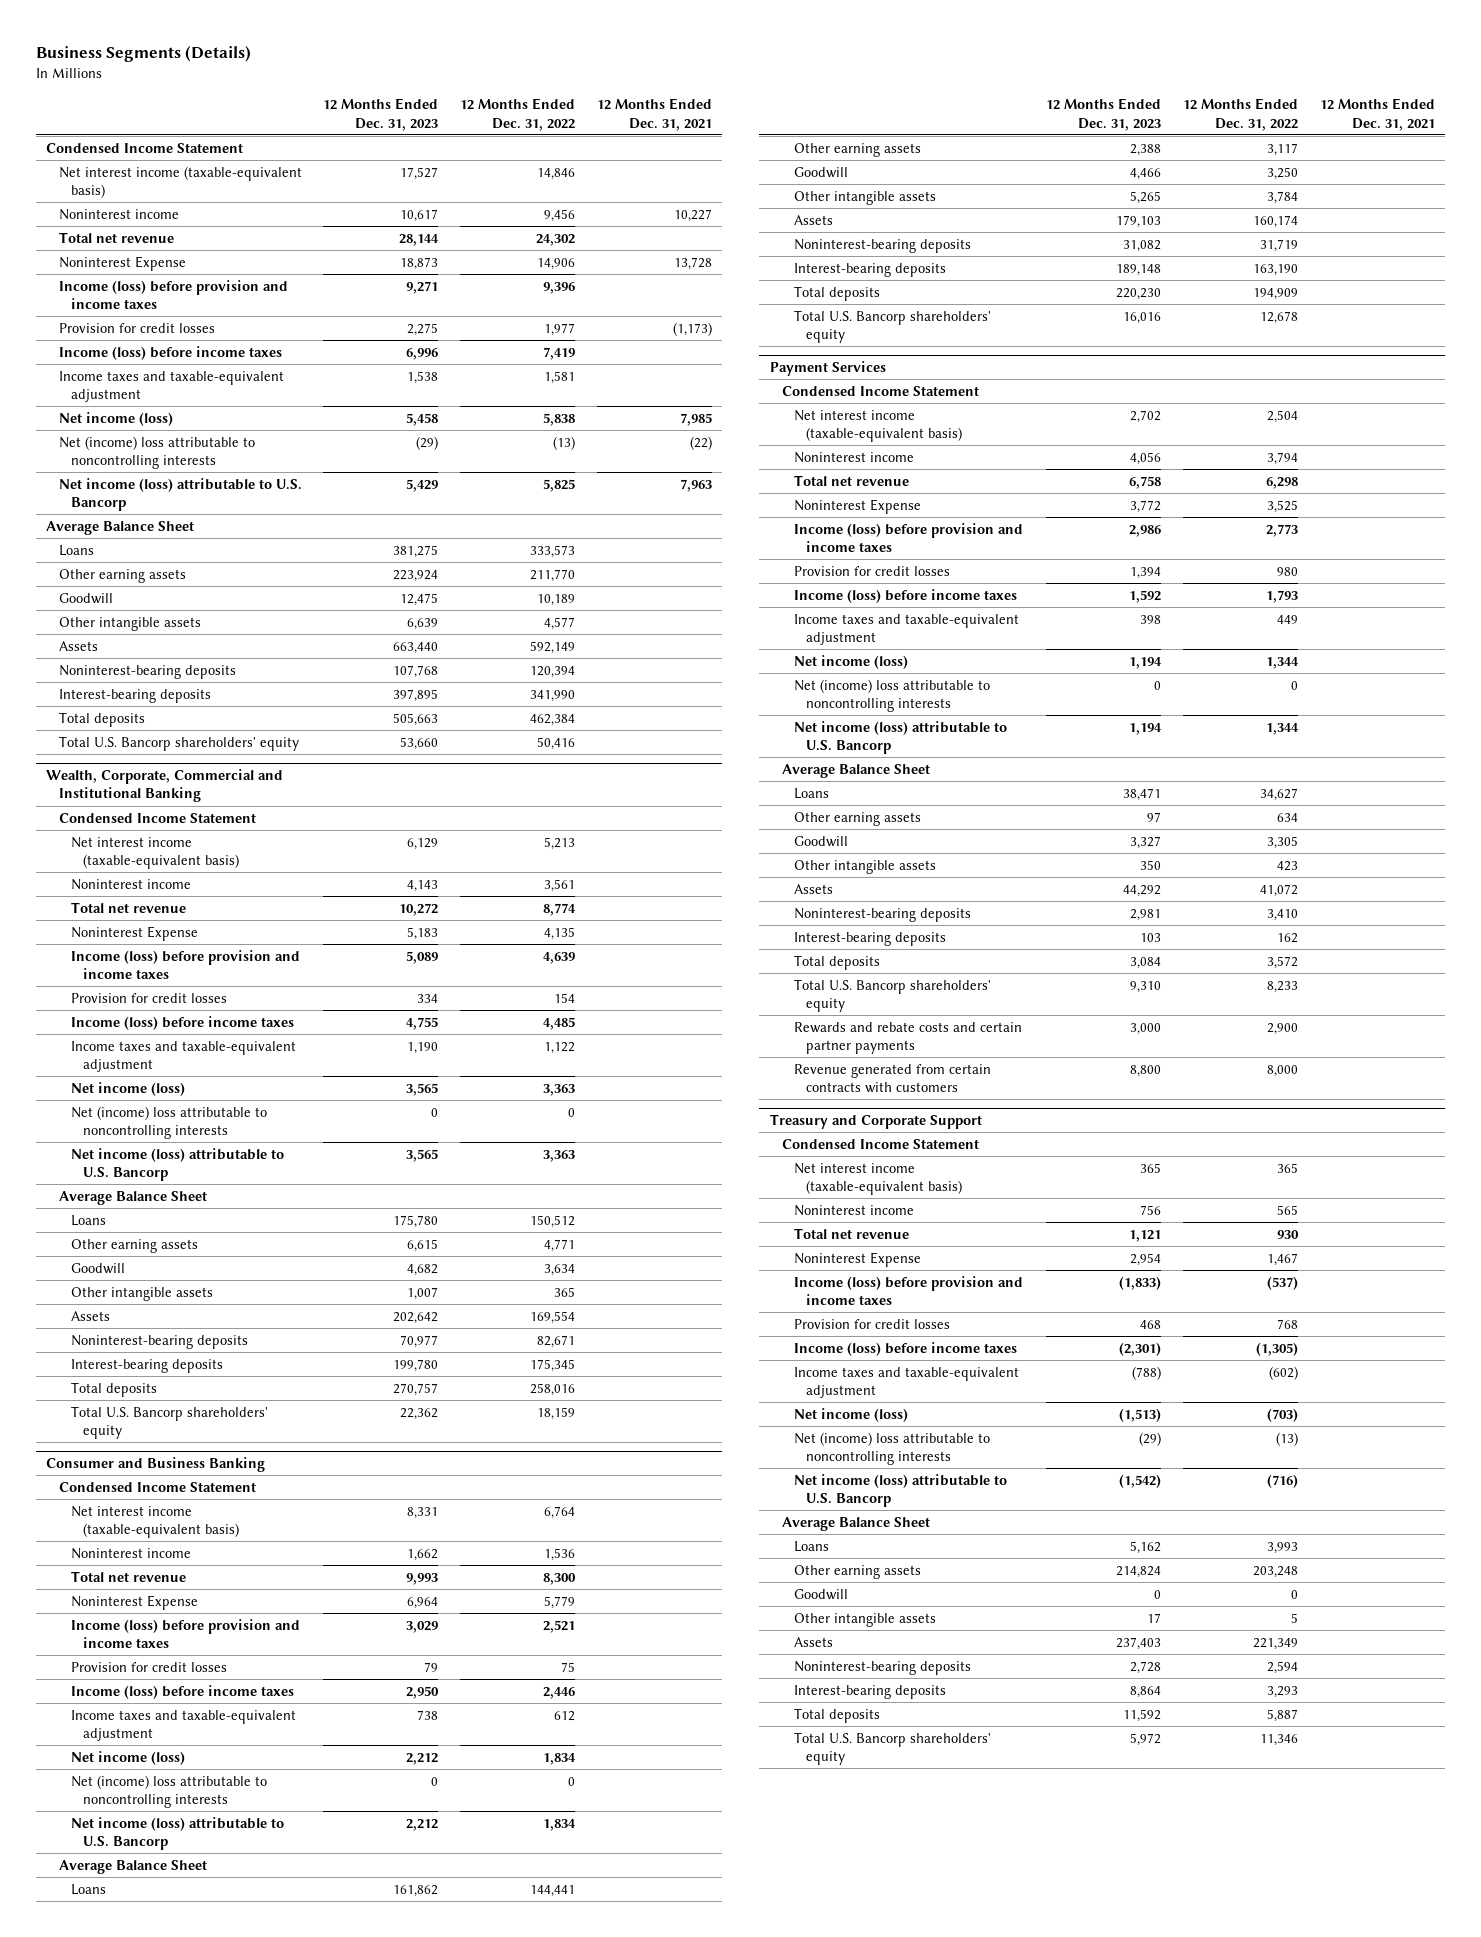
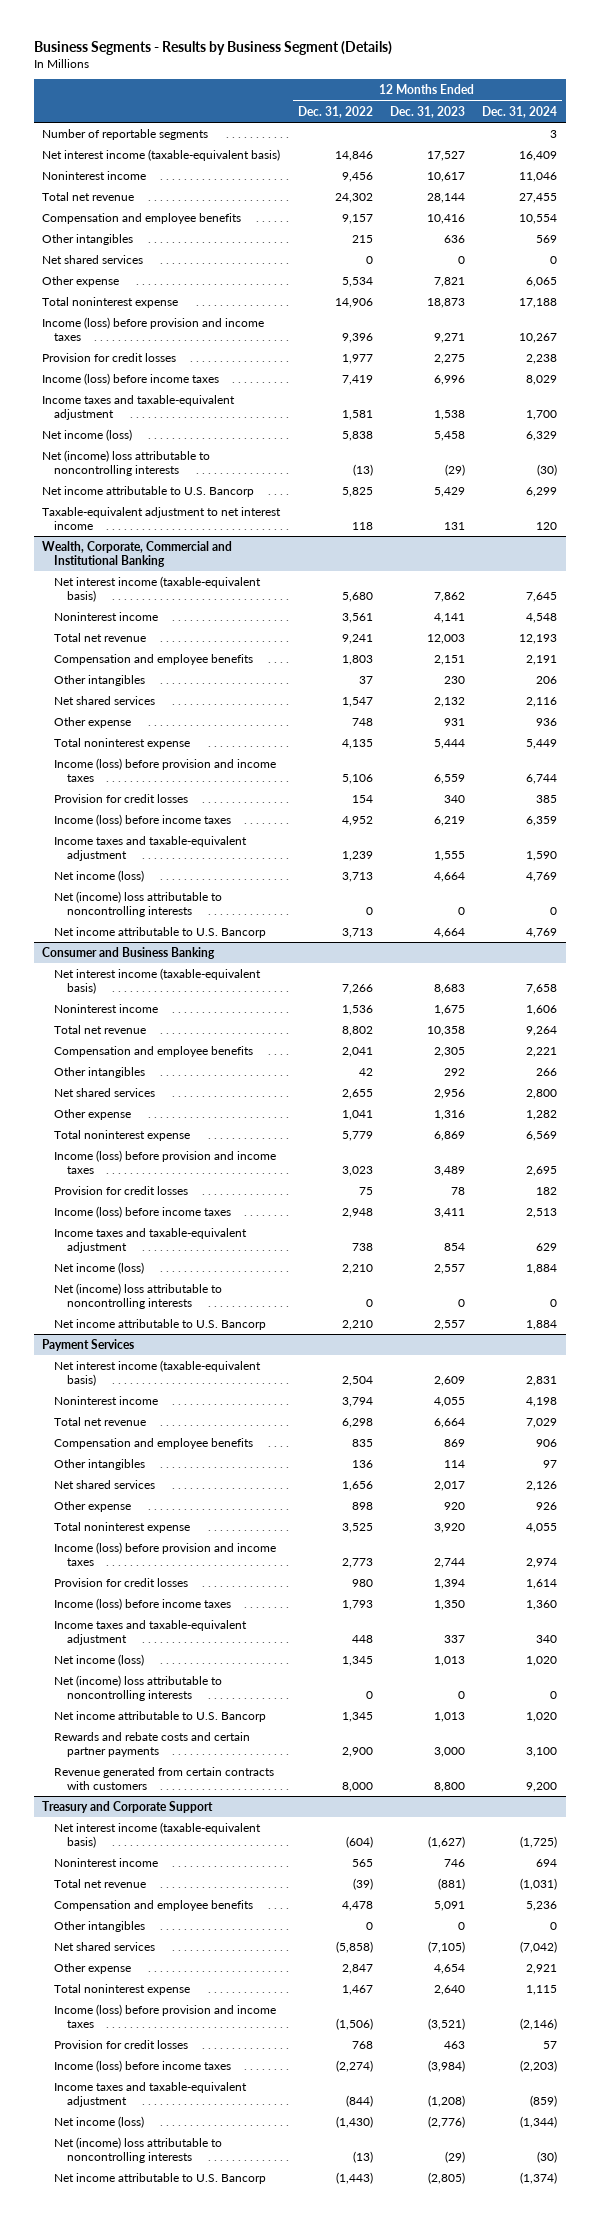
- Business Segments (Details)
+ Business Segments - Results by Business Segment (Details)
- | 12 Months Ended Dec. 31, 2023 | 12 Months Ended Dec. 31, 2022 | 12 Months Ended Dec. 31, 2021
+ | 12 Months Ended Dec. 31, 2022 | 12 Months Ended Dec. 31, 2023 | 12 Months Ended Dec. 31, 2024
- Condensed Income Statement
+ Number of reportable segments | | | 3
- Noninterest Expense | 18,873 | 14,906 | 13,728
+ Compensation and employee benefits | 9,157 | 10,416 | 10,554
+ Other intangibles | 215 | 636 | 569
+ Net shared services | 0 | 0 | 0
+ Other expense | 5,534 | 7,821 | 6,065
+ Total noninterest expense | 14,906 | 18,873 | 17,188
- Net income (loss) attributable to U.S. Bancorp | 5,429 | 5,825 | 7,963
- Average Balance Sheet
- Loans | 381,275 | 333,573 |
- Other earning assets | 223,924 | 211,770 |
- Goodwill | 12,475 | 10,189 |
- Other intangible assets | 6,639 | 4,577 |
- Assets | 663,440 | 592,149 |
- Noninterest-bearing deposits | 107,768 | 120,394 |
- Interest-bearing deposits | 397,895 | 341,990 |
- Total deposits | 505,663 | 462,384 |
- Total U.S. Bancorp shareholders' equity | 53,660 | 50,416 |
+ Net income attributable to U.S. Bancorp | 5,825 | 5,429 | 6,299
+ Taxable-equivalent adjustment to net interest income | 118 | 131 | 120
@ Wealth, Corporate, Commercial and Institutional Banking
- Condensed Income Statement
- Net interest income (taxable-equivalent basis) | 6,129 | 5,213 |
- Noninterest income | 4,143 | 3,561 |
- Total net revenue | 10,272 | 8,774 |
- Noninterest Expense | 5,183 | 4,135 |
- Income (loss) before provision and income taxes | 5,089 | 4,639 |
- Provision for credit losses | 334 | 154 |
- Income (loss) before income taxes | 4,755 | 4,485 |
- Income taxes and taxable-equivalent adjustment | 1,190 | 1,122 |
- Net income (loss) | 3,565 | 3,363 |
+ Net interest income (taxable-equivalent basis) | 5,680 | 7,862 | 7,645
+ Noninterest income | 3,561 | 4,141 | 4,548
+ Total net revenue | 9,241 | 12,003 | 12,193
+ Compensation and employee benefits | 1,803 | 2,151 | 2,191
+ Other intangibles | 37 | 230 | 206
+ Net shared services | 1,547 | 2,132 | 2,116
+ Other expense | 748 | 931 | 936
+ Total noninterest expense | 4,135 | 5,444 | 5,449
+ Income (loss) before provision and income taxes | 5,106 | 6,559 | 6,744
+ Provision for credit losses | 154 | 340 | 385
+ Income (loss) before income taxes | 4,952 | 6,219 | 6,359
+ Income taxes and taxable-equivalent adjustment | 1,239 | 1,555 | 1,590
+ Net income (loss) | 3,713 | 4,664 | 4,769
- Net income (loss) attributable to U.S. Bancorp | 3,565 | 3,363 |
- Average Balance Sheet
- Loans | 175,780 | 150,512 |
- Other earning assets | 6,615 | 4,771 |
- Goodwill | 4,682 | 3,634 |
- Other intangible assets | 1,007 | 365 |
- Assets | 202,642 | 169,554 |
- Noninterest-bearing deposits | 70,977 | 82,671 |
- Interest-bearing deposits | 199,780 | 175,345 |
- Total deposits | 270,757 | 258,016 |
- Total U.S. Bancorp shareholders' equity | 22,362 | 18,159 |
+ Net income attributable to U.S. Bancorp | 3,713 | 4,664 | 4,769
@ Consumer and Business Banking
- Condensed Income Statement
- Net interest income (taxable-equivalent basis) | 8,331 | 6,764 |
- Noninterest income | 1,662 | 1,536 |
- Total net revenue | 9,993 | 8,300 |
- Noninterest Expense | 6,964 | 5,779 |
- Income (loss) before provision and income taxes | 3,029 | 2,521 |
- Provision for credit losses | 79 | 75 |
- Income (loss) before income taxes | 2,950 | 2,446 |
- Income taxes and taxable-equivalent adjustment | 738 | 612 |
- Net income (loss) | 2,212 | 1,834 |
+ Net interest income (taxable-equivalent basis) | 7,266 | 8,683 | 7,658
+ Noninterest income | 1,536 | 1,675 | 1,606
+ Total net revenue | 8,802 | 10,358 | 9,264
+ Compensation and employee benefits | 2,041 | 2,305 | 2,221
+ Other intangibles | 42 | 292 | 266
+ Net shared services | 2,655 | 2,956 | 2,800
+ Other expense | 1,041 | 1,316 | 1,282
+ Total noninterest expense | 5,779 | 6,869 | 6,569
+ Income (loss) before provision and income taxes | 3,023 | 3,489 | 2,695
+ Provision for credit losses | 75 | 78 | 182
+ Income (loss) before income taxes | 2,948 | 3,411 | 2,513
+ Income taxes and taxable-equivalent adjustment | 738 | 854 | 629
+ Net income (loss) | 2,210 | 2,557 | 1,884
- Net income (loss) attributable to U.S. Bancorp | 2,212 | 1,834 |
- Average Balance Sheet
- Loans | 161,862 | 144,441 |
- Other earning assets | 2,388 | 3,117 |
- Goodwill | 4,466 | 3,250 |
- Other intangible assets | 5,265 | 3,784 |
- Assets | 179,103 | 160,174 |
- Noninterest-bearing deposits | 31,082 | 31,719 |
- Interest-bearing deposits | 189,148 | 163,190 |
- Total deposits | 220,230 | 194,909 |
- Total U.S. Bancorp shareholders' equity | 16,016 | 12,678 |
+ Net income attributable to U.S. Bancorp | 2,210 | 2,557 | 1,884
@ Payment Services
- Condensed Income Statement
- Net interest income (taxable-equivalent basis) | 2,702 | 2,504 |
- Noninterest income | 4,056 | 3,794 |
- Total net revenue | 6,758 | 6,298 |
- Noninterest Expense | 3,772 | 3,525 |
- Income (loss) before provision and income taxes | 2,986 | 2,773 |
+ Net interest income (taxable-equivalent basis) | 2,504 | 2,609 | 2,831
+ Noninterest income | 3,794 | 4,055 | 4,198
+ Total net revenue | 6,298 | 6,664 | 7,029
+ Compensation and employee benefits | 835 | 869 | 906
+ Other intangibles | 136 | 114 | 97
+ Net shared services | 1,656 | 2,017 | 2,126
+ Other expense | 898 | 920 | 926
+ Total noninterest expense | 3,525 | 3,920 | 4,055
+ Income (loss) before provision and income taxes | 2,773 | 2,744 | 2,974
- Income (loss) before income taxes | 1,592 | 1,793 |
- Income taxes and taxable-equivalent adjustment | 398 | 449 |
- Net income (loss) | 1,194 | 1,344 |
+ Income (loss) before income taxes | 1,793 | 1,350 | 1,360
+ Income taxes and taxable-equivalent adjustment | 448 | 337 | 340
+ Net income (loss) | 1,345 | 1,013 | 1,020
- Net income (loss) attributable to U.S. Bancorp | 1,194 | 1,344 |
- Average Balance Sheet
- Loans | 38,471 | 34,627 |
- Other earning assets | 97 | 634 |
- Goodwill | 3,327 | 3,305 |
- Other intangible assets | 350 | 423 |
- Assets | 44,292 | 41,072 |
- Noninterest-bearing deposits | 2,981 | 3,410 |
- Interest-bearing deposits | 103 | 162 |
- Total deposits | 3,084 | 3,572 |
- Total U.S. Bancorp shareholders' equity | 9,310 | 8,233 |
+ Net income attributable to U.S. Bancorp | 1,345 | 1,013 | 1,020
@ Treasury and Corporate Support
- Condensed Income Statement
- Net interest income (taxable-equivalent basis) | 365 | 365 |
- Noninterest income | 756 | 565 |
- Total net revenue | 1,121 | 930 |
- Noninterest Expense | 2,954 | 1,467 |
- Income (loss) before provision and income taxes | (1,833) | (537) |
- Provision for credit losses | 468 | 768 |
- Income (loss) before income taxes | (2,301) | (1,305) |
- Income taxes and taxable-equivalent adjustment | (788) | (602) |
- Net income (loss) | (1,513) | (703) |
+ Net interest income (taxable-equivalent basis) | (604) | (1,627) | (1,725)
+ Noninterest income | 565 | 746 | 694
+ Total net revenue | (39) | (881) | (1,031)
+ Compensation and employee benefits | 4,478 | 5,091 | 5,236
+ Other intangibles | 0 | 0 | 0
+ Net shared services | (5,858) | (7,105) | (7,042)
+ Other expense | 2,847 | 4,654 | 2,921
+ Total noninterest expense | 1,467 | 2,640 | 1,115
+ Income (loss) before provision and income taxes | (1,506) | (3,521) | (2,146)
+ Provision for credit losses | 768 | 463 | 57
+ Income (loss) before income taxes | (2,274) | (3,984) | (2,203)
+ Income taxes and taxable-equivalent adjustment | (844) | (1,208) | (859)
+ Net income (loss) | (1,430) | (2,776) | (1,344)
- Net income (loss) attributable to U.S. Bancorp | (1,542) | (716) |
- Average Balance Sheet
- Loans | 5,162 | 3,993 |
- Other earning assets | 214,824 | 203,248 |
- Goodwill | 0 | 0 |
- Other intangible assets | 17 | 5 |
- Assets | 237,403 | 221,349 |
- Noninterest-bearing deposits | 2,728 | 2,594 |
- Interest-bearing deposits | 8,864 | 3,293 |
- Total deposits | 11,592 | 5,887 |
- Total U.S. Bancorp shareholders' equity | 5,972 | 11,346 |
+ Net income attributable to U.S. Bancorp | (1,443) | (2,805) | (1,374)

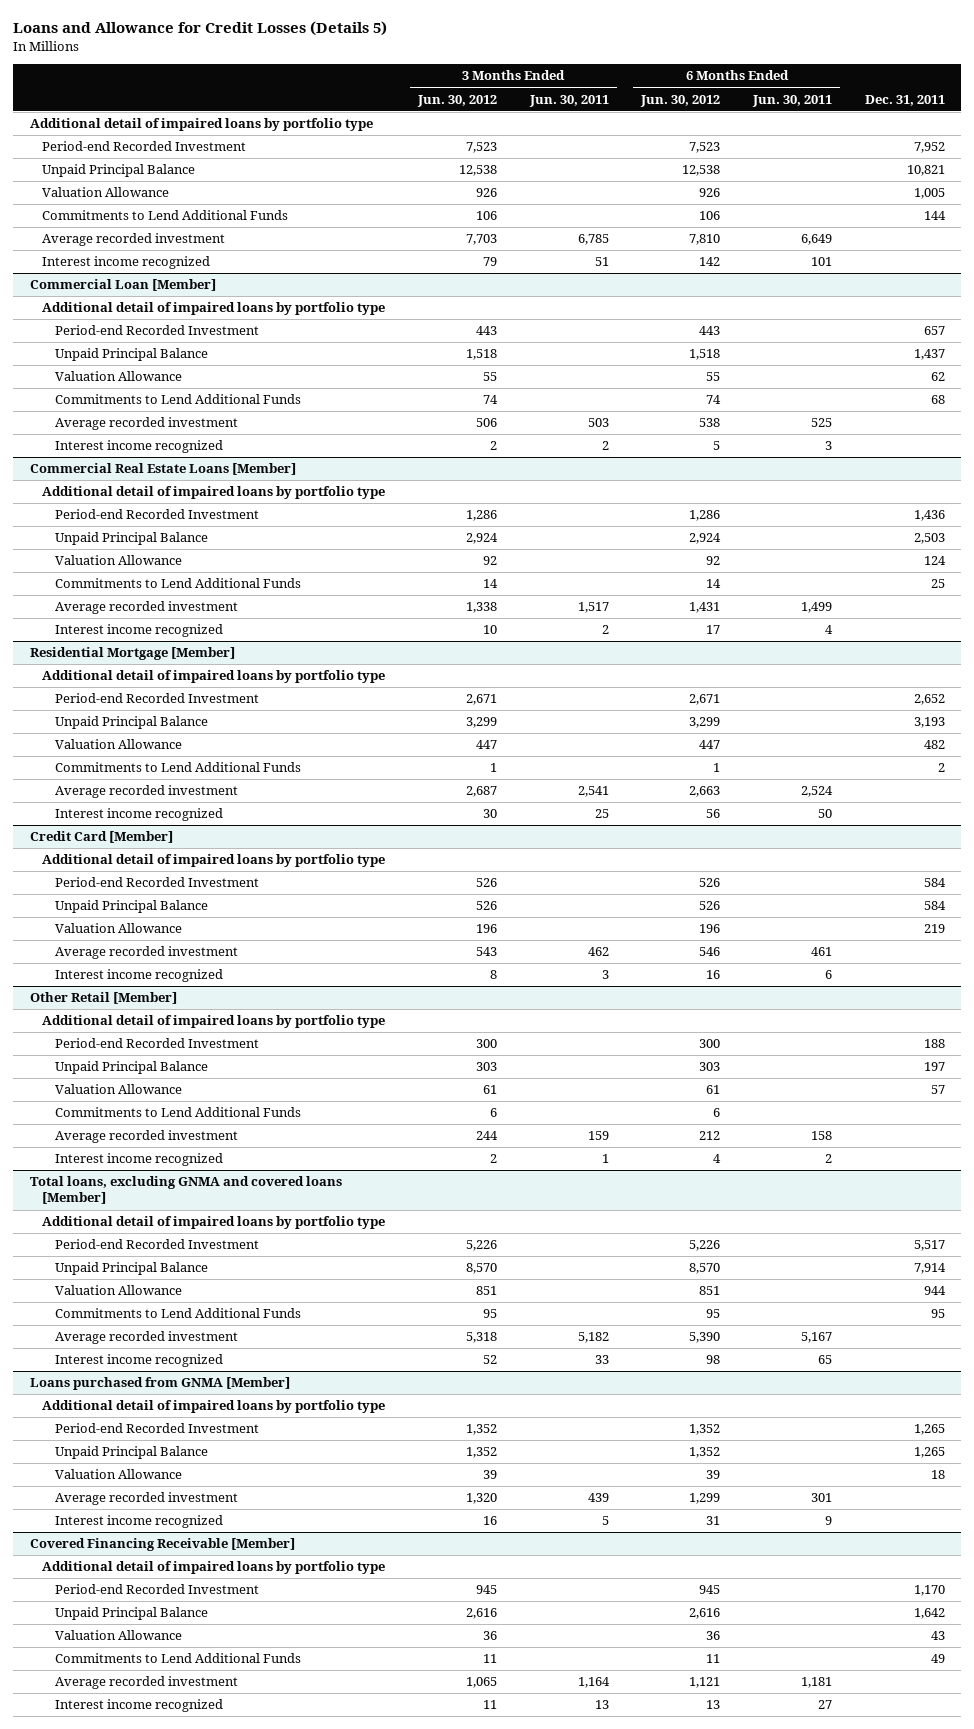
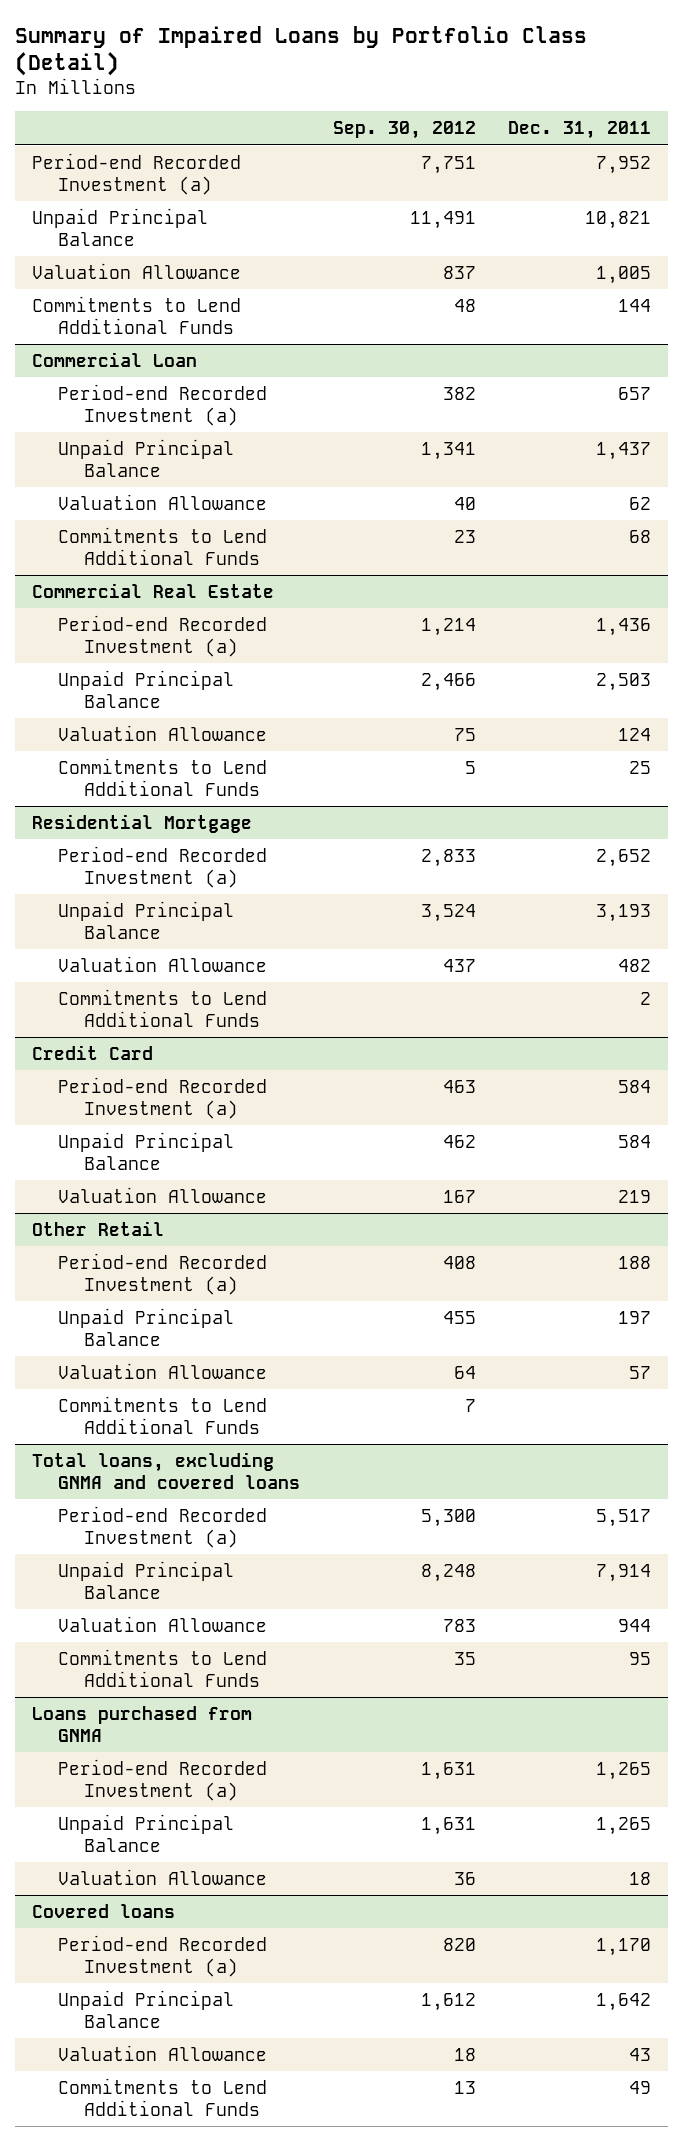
- Loans and Allowance for Credit Losses (Details 5)
+ Summary of Impaired Loans by Portfolio Class (Detail)
- | 3 Months Ended Jun. 30, 2012 | 3 Months Ended Jun. 30, 2011 | 6 Months Ended Jun. 30, 2012 | 6 Months Ended Jun. 30, 2011 | Dec. 31, 2011
+ | Sep. 30, 2012 | Dec. 31, 2011
- Additional detail of impaired loans by portfolio type
- Period-end Recorded Investment | 7,523 | | 7,523 | | 7,952
+ Period-end Recorded Investment (a) | 7,751 | 7,952
- Average recorded investment | 7,703 | 6,785 | 7,810 | 6,649 |
- Interest income recognized | 79 | 51 | 142 | 101 |
- Commercial Loan [Member]
- Additional detail of impaired loans by portfolio type
- Period-end Recorded Investment | 443 | | 443 | | 657
+ Commercial Loan
+ Period-end Recorded Investment (a) | 382 | 657
- Average recorded investment | 506 | 503 | 538 | 525 |
- Interest income recognized | 2 | 2 | 5 | 3 |
- Commercial Real Estate Loans [Member]
- Additional detail of impaired loans by portfolio type
- Period-end Recorded Investment | 1,286 | | 1,286 | | 1,436
+ Commercial Real Estate
+ Period-end Recorded Investment (a) | 1,214 | 1,436
- Average recorded investment | 1,338 | 1,517 | 1,431 | 1,499 |
- Interest income recognized | 10 | 2 | 17 | 4 |
- Residential Mortgage [Member]
- Additional detail of impaired loans by portfolio type
- Period-end Recorded Investment | 2,671 | | 2,671 | | 2,652
+ Residential Mortgage
+ Period-end Recorded Investment (a) | 2,833 | 2,652
- Average recorded investment | 2,687 | 2,541 | 2,663 | 2,524 |
- Interest income recognized | 30 | 25 | 56 | 50 |
- Credit Card [Member]
- Additional detail of impaired loans by portfolio type
- Period-end Recorded Investment | 526 | | 526 | | 584
+ Credit Card
+ Period-end Recorded Investment (a) | 463 | 584
- Average recorded investment | 543 | 462 | 546 | 461 |
- Interest income recognized | 8 | 3 | 16 | 6 |
- Other Retail [Member]
- Additional detail of impaired loans by portfolio type
- Period-end Recorded Investment | 300 | | 300 | | 188
+ Other Retail
+ Period-end Recorded Investment (a) | 408 | 188
- Average recorded investment | 244 | 159 | 212 | 158 |
- Interest income recognized | 2 | 1 | 4 | 2 |
- Total loans, excluding GNMA and covered loans [Member]
- Additional detail of impaired loans by portfolio type
- Period-end Recorded Investment | 5,226 | | 5,226 | | 5,517
+ Total loans, excluding GNMA and covered loans
+ Period-end Recorded Investment (a) | 5,300 | 5,517
- Average recorded investment | 5,318 | 5,182 | 5,390 | 5,167 |
- Interest income recognized | 52 | 33 | 98 | 65 |
- Loans purchased from GNMA [Member]
- Additional detail of impaired loans by portfolio type
- Period-end Recorded Investment | 1,352 | | 1,352 | | 1,265
+ Loans purchased from GNMA
+ Period-end Recorded Investment (a) | 1,631 | 1,265
- Average recorded investment | 1,320 | 439 | 1,299 | 301 |
- Interest income recognized | 16 | 5 | 31 | 9 |
- Covered Financing Receivable [Member]
- Additional detail of impaired loans by portfolio type
- Period-end Recorded Investment | 945 | | 945 | | 1,170
+ Covered loans
+ Period-end Recorded Investment (a) | 820 | 1,170
- Average recorded investment | 1,065 | 1,164 | 1,121 | 1,181 |
- Interest income recognized | 11 | 13 | 13 | 27 |

